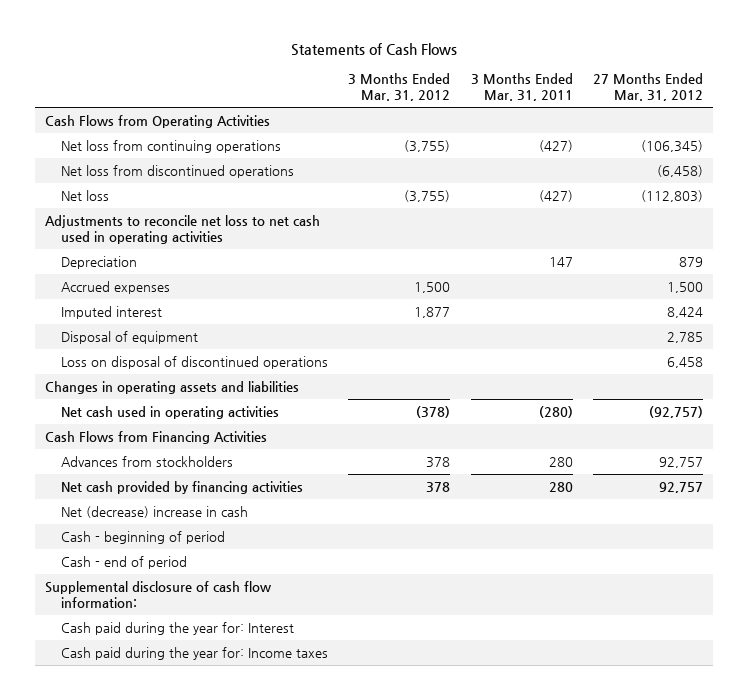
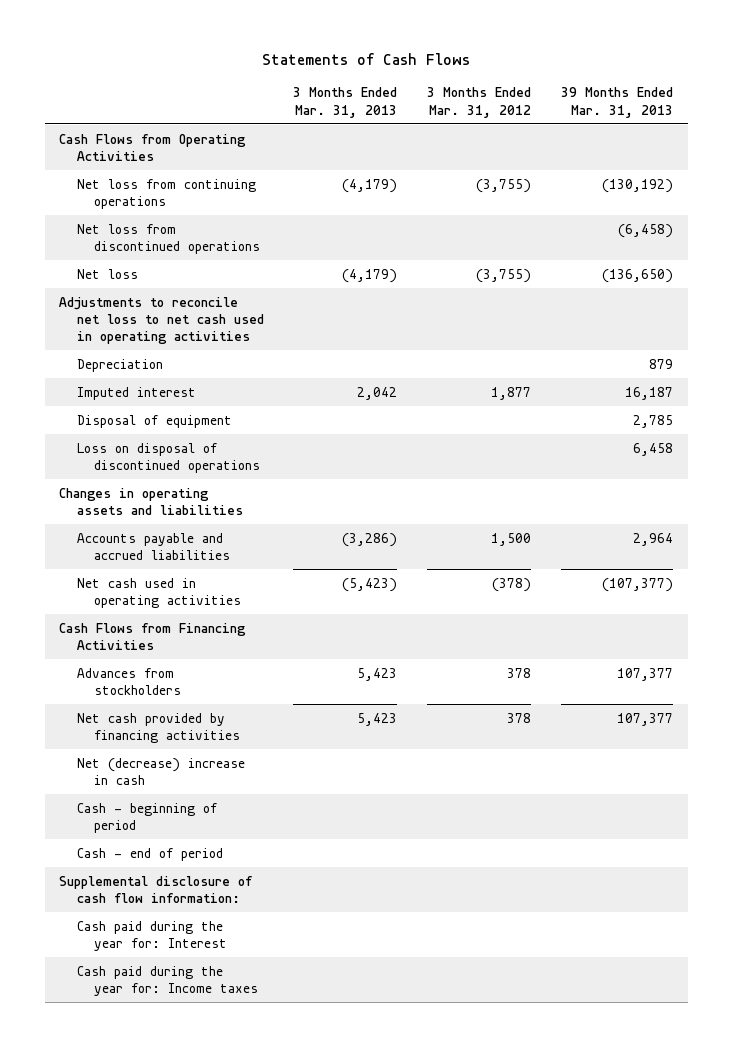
- | 3 Months Ended Mar. 31, 2012 | 3 Months Ended Mar. 31, 2011 | 27 Months Ended Mar. 31, 2012
+ | 3 Months Ended Mar. 31, 2013 | 3 Months Ended Mar. 31, 2012 | 39 Months Ended Mar. 31, 2013
- Accrued expenses | 1,500 | | 1,500
+ Accounts payable and accrued liabilities | (3,286) | 1,500 | 2,964

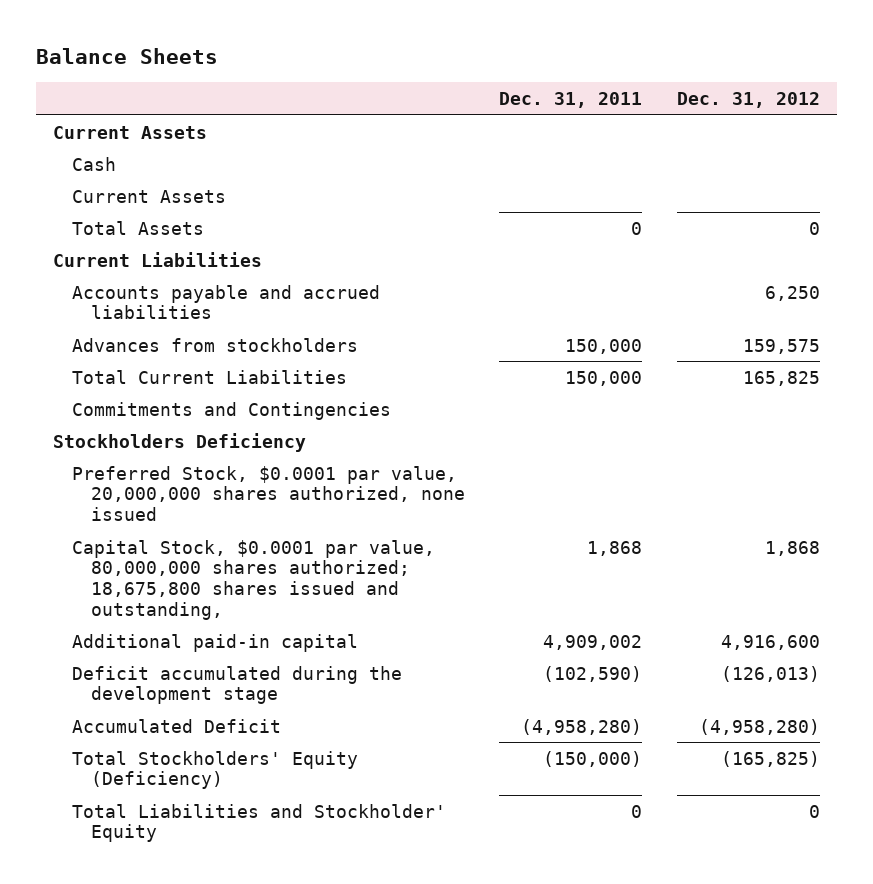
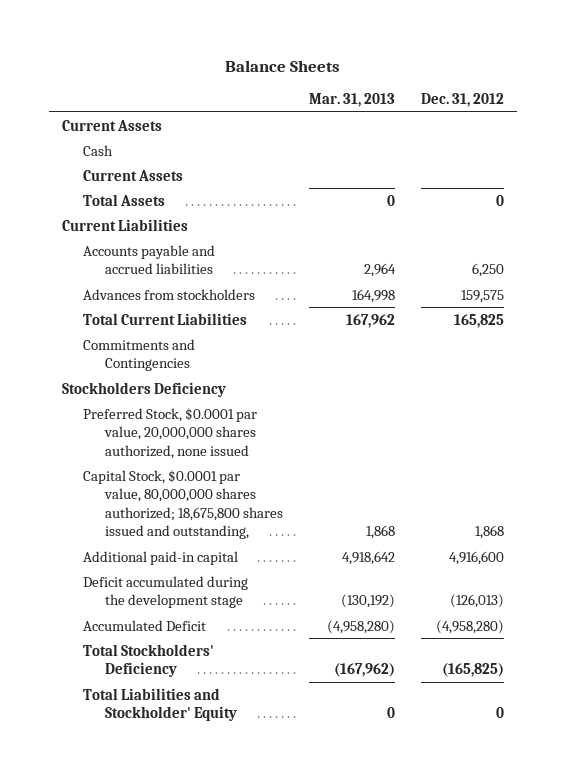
- | Dec. 31, 2011 | Dec. 31, 2012
+ | Mar. 31, 2013 | Dec. 31, 2012
- Total Stockholders' Equity (Deficiency) | (150,000) | (165,825)
+ Total Stockholders' Deficiency | (167,962) | (165,825)

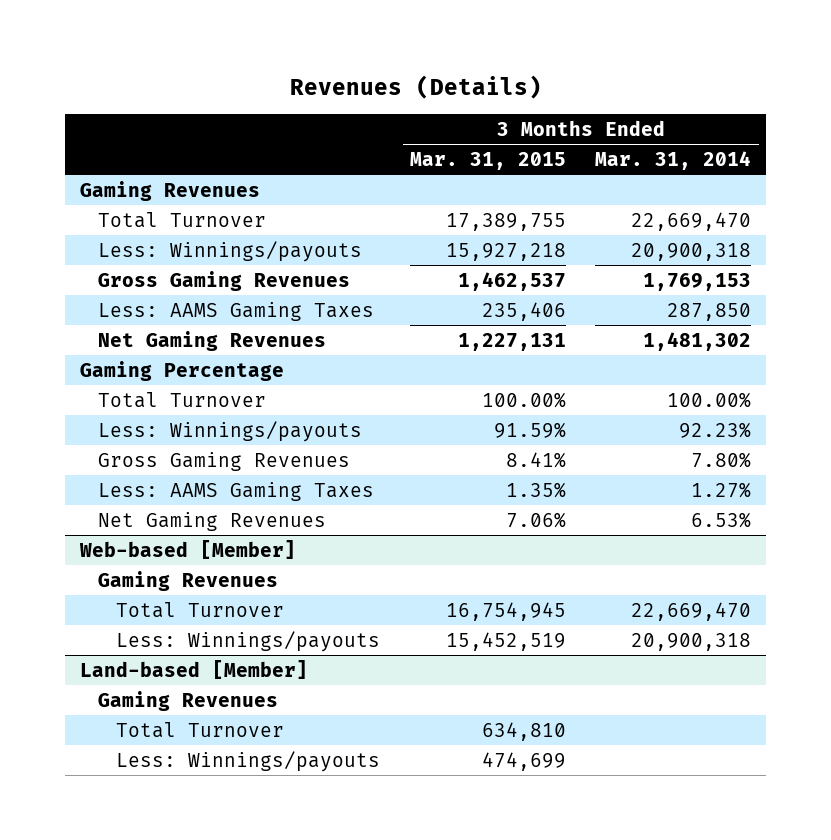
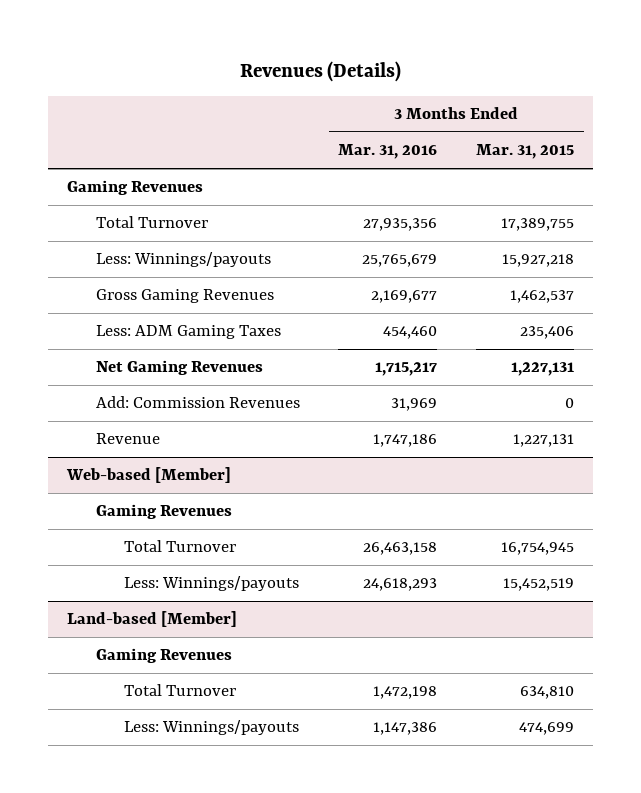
- | 3 Months Ended Mar. 31, 2015 | 3 Months Ended Mar. 31, 2014
+ | 3 Months Ended Mar. 31, 2016 | 3 Months Ended Mar. 31, 2015
- Less: AAMS Gaming Taxes | 235,406 | 287,850
+ Less: ADM Gaming Taxes | 454,460 | 235,406
- Gaming Percentage
- Total Turnover | 100.00% | 100.00%
- Less: Winnings/payouts | 91.59% | 92.23%
- Gross Gaming Revenues | 8.41% | 7.80%
- Less: AAMS Gaming Taxes | 1.35% | 1.27%
- Net Gaming Revenues | 7.06% | 6.53%
+ Add: Commission Revenues | 31,969 | 0
+ Revenue | 1,747,186 | 1,227,131

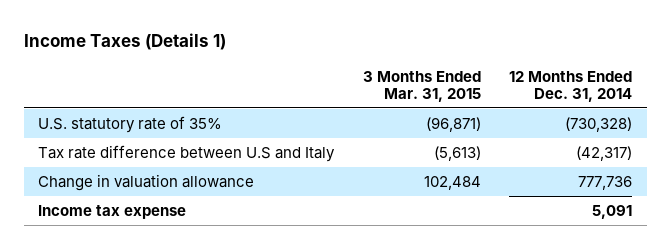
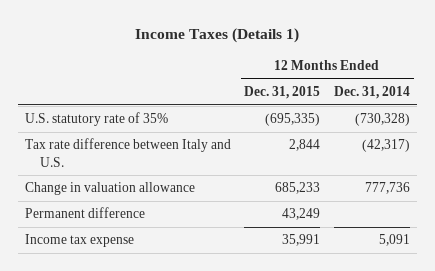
- | 3 Months Ended Mar. 31, 2015 | 12 Months Ended Dec. 31, 2014
+ | 12 Months Ended Dec. 31, 2015 | 12 Months Ended Dec. 31, 2014
- Tax rate difference between U.S and Italy | (5,613) | (42,317)
+ Tax rate difference between Italy and U.S. | 2,844 | (42,317)
+ Permanent difference | 43,249 |

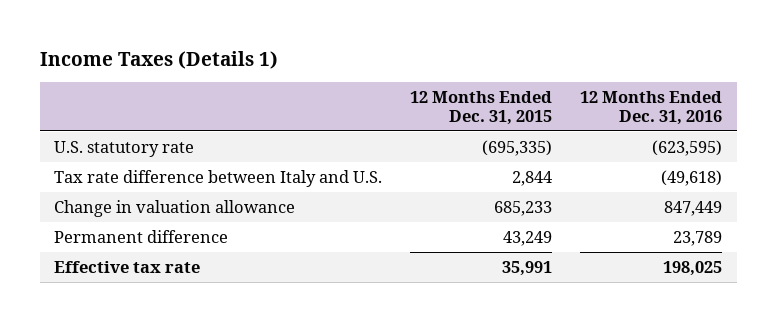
- | 12 Months Ended Dec. 31, 2015 | 12 Months Ended Dec. 31, 2014
+ | 12 Months Ended Dec. 31, 2015 | 12 Months Ended Dec. 31, 2016
- U.S. statutory rate of 35% | (695,335) | (730,328)
+ U.S. statutory rate | (695,335) | (623,595)
- Income tax expense | 35,991 | 5,091
+ Effective tax rate | 35,991 | 198,025

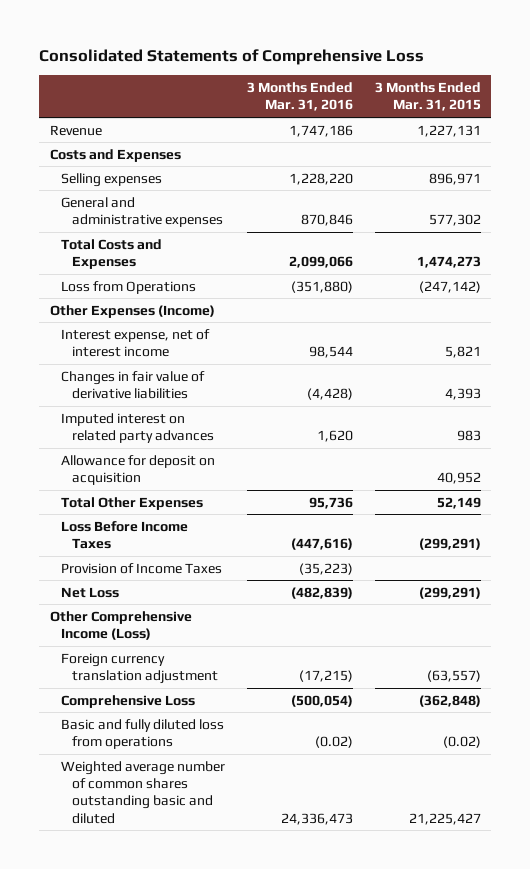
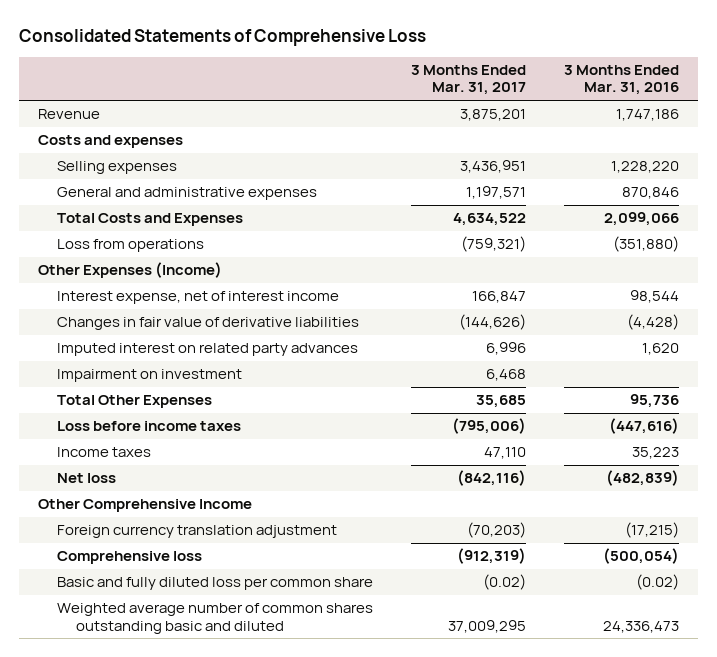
- | 3 Months Ended Mar. 31, 2016 | 3 Months Ended Mar. 31, 2015
+ | 3 Months Ended Mar. 31, 2017 | 3 Months Ended Mar. 31, 2016
- Costs and Expenses
+ Costs and expenses
- Loss from Operations | (351,880) | (247,142)
+ Loss from operations | (759,321) | (351,880)
- Allowance for deposit on acquisition | | 40,952
+ Impairment on investment | 6,468 |
- Loss Before Income Taxes | (447,616) | (299,291)
- Provision of Income Taxes | (35,223) |
- Net Loss | (482,839) | (299,291)
- Other Comprehensive Income (Loss)
+ Loss before income taxes | (795,006) | (447,616)
+ Income taxes | 47,110 | 35,223
+ Net loss | (842,116) | (482,839)
+ Other Comprehensive Income
- Comprehensive Loss | (500,054) | (362,848)
- Basic and fully diluted loss from operations | (0.02) | (0.02)
+ Comprehensive loss | (912,319) | (500,054)
+ Basic and fully diluted loss per common share | (0.02) | (0.02)

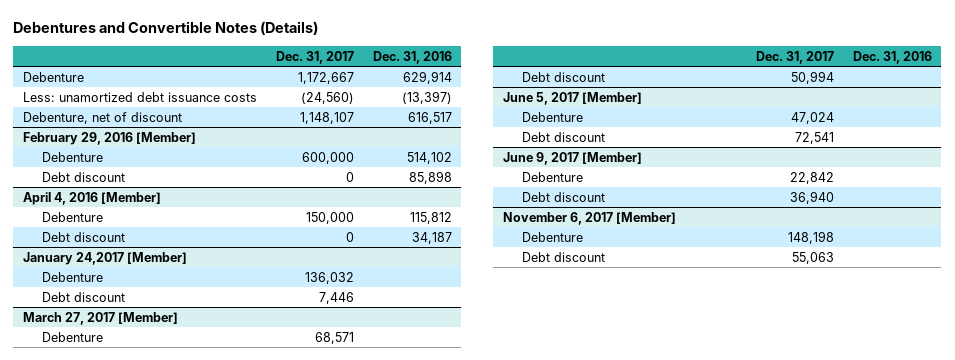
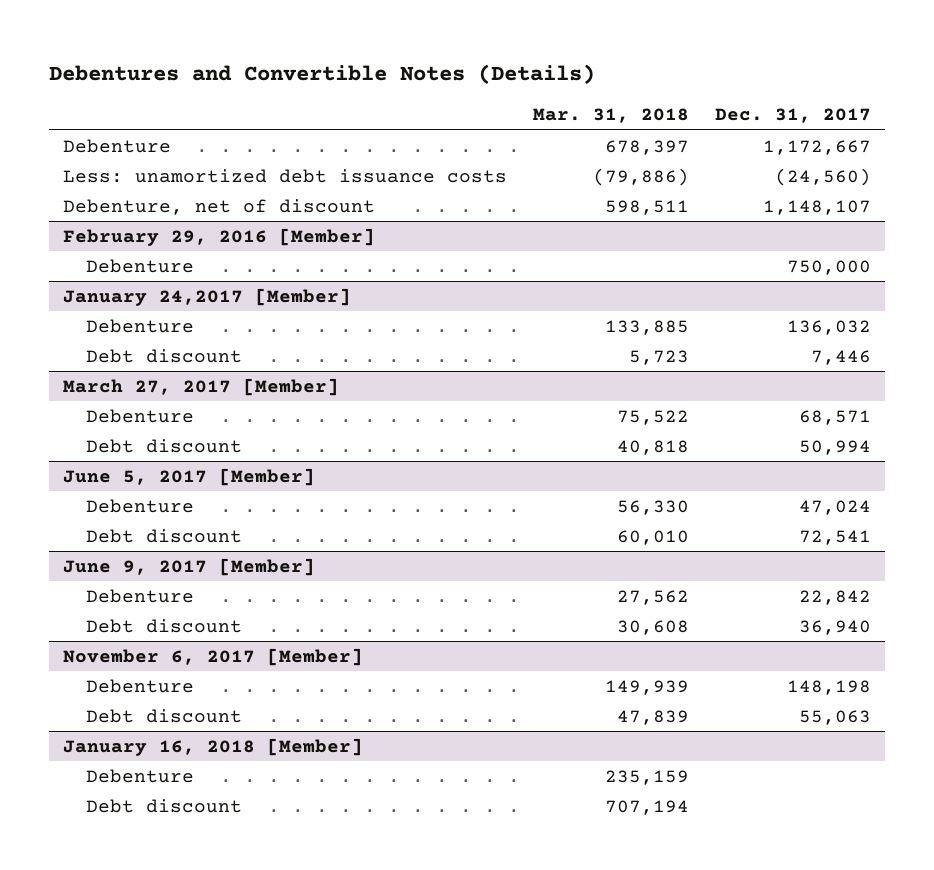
- | Dec. 31, 2017 | Dec. 31, 2016
+ | Mar. 31, 2018 | Dec. 31, 2017
@ February 29, 2016 [Member]
- Debenture | 600,000 | 514,102
- Debt discount | 0 | 85,898
- April 4, 2016 [Member]
- Debenture | 150,000 | 115,812
- Debt discount | 0 | 34,187
@ February 29, 2016 [Member]
+ Debenture | | 750,000
+ January 16, 2018 [Member]
+ Debenture | 235,159 |
+ Debt discount | 707,194 |

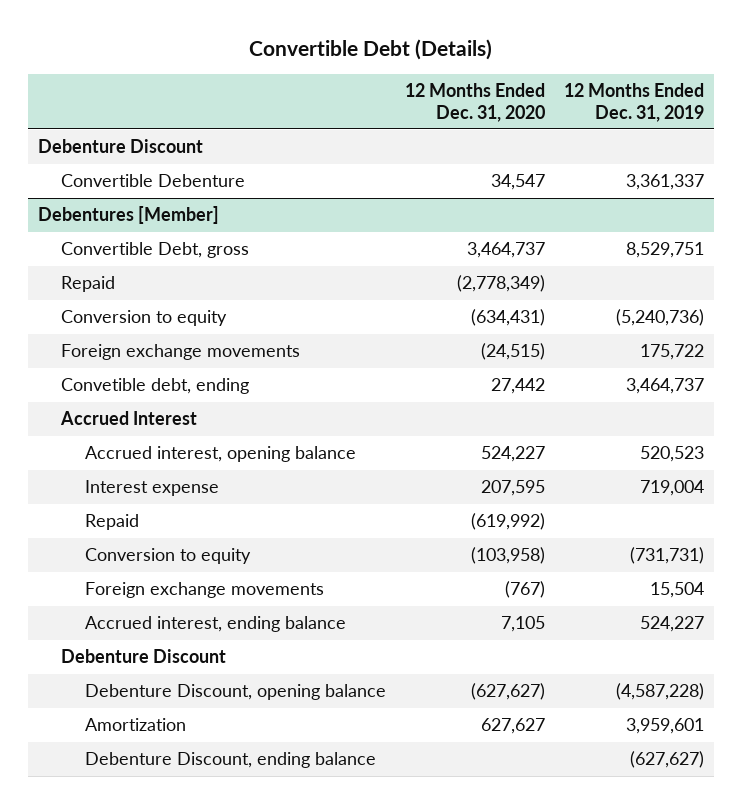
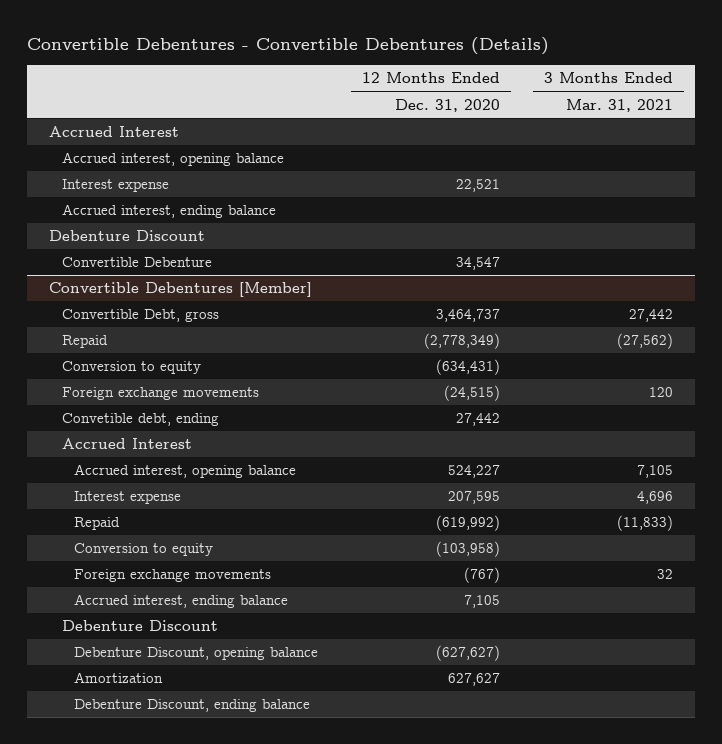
- Convertible Debt (Details)
+ Convertible Debentures - Convertible Debentures (Details)
- | 12 Months Ended Dec. 31, 2020 | 12 Months Ended Dec. 31, 2019
+ | 12 Months Ended Dec. 31, 2020 | 3 Months Ended Mar. 31, 2021
+ Accrued Interest
+ Accrued interest, opening balance
+ Interest expense | 22,521 |
+ Accrued interest, ending balance
- Debentures [Member]
+ Convertible Debentures [Member]

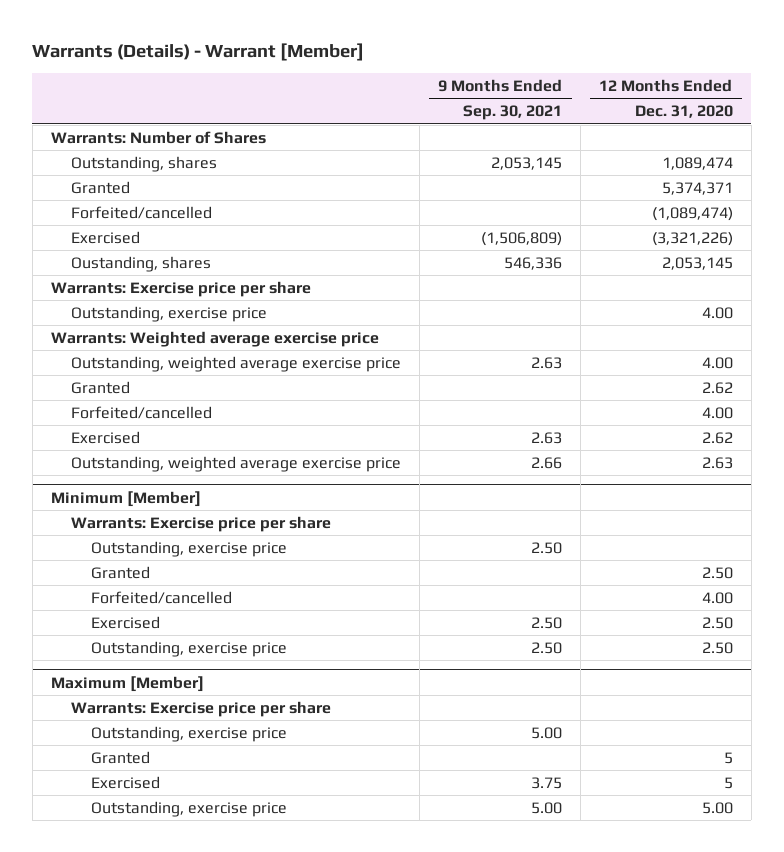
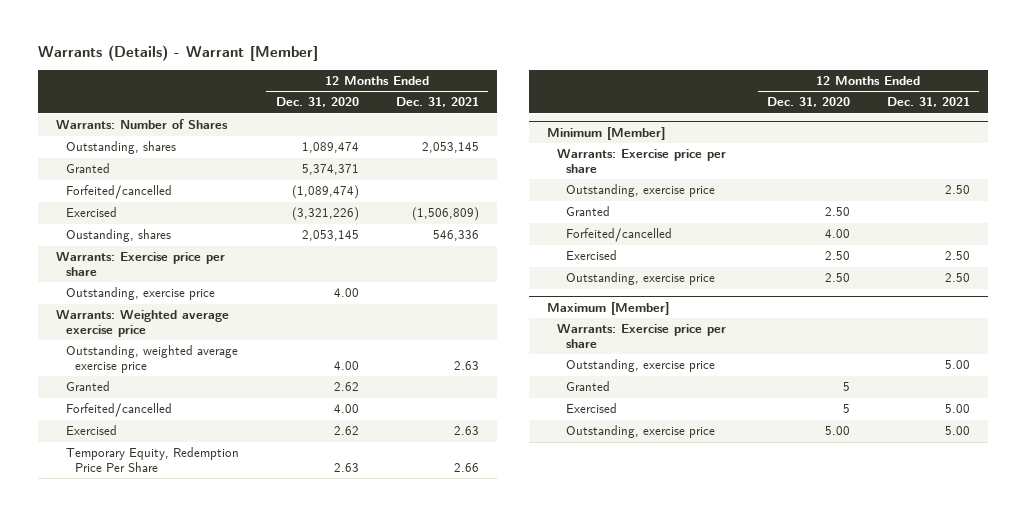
- | 9 Months Ended Sep. 30, 2021 | 12 Months Ended Dec. 31, 2020
+ | 12 Months Ended Dec. 31, 2020 | 12 Months Ended Dec. 31, 2021
- Outstanding, weighted average exercise price | 2.66 | 2.63
+ Temporary Equity, Redemption Price Per Share | 2.63 | 2.66

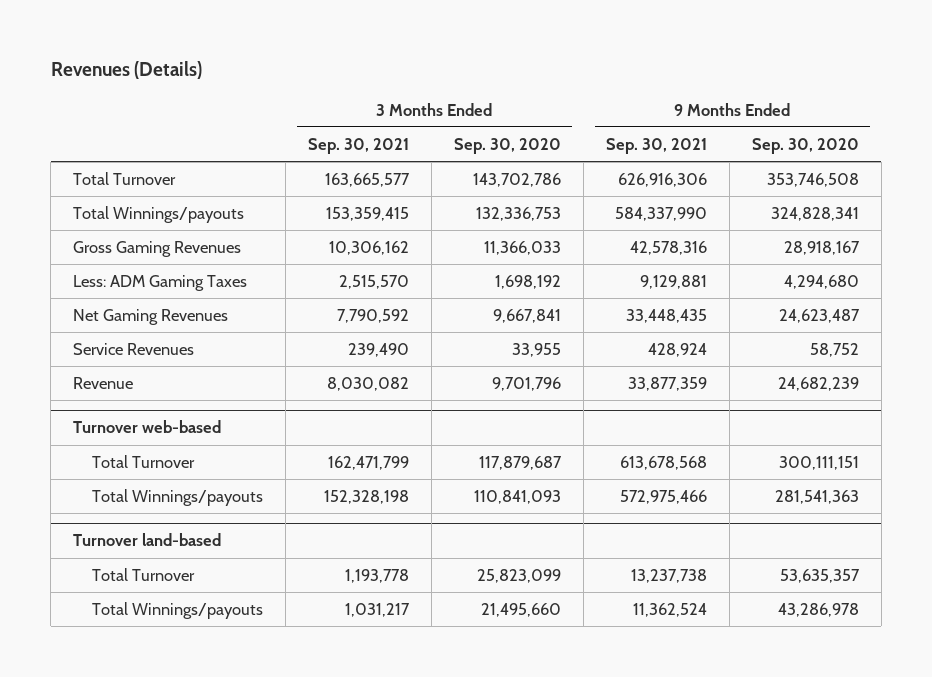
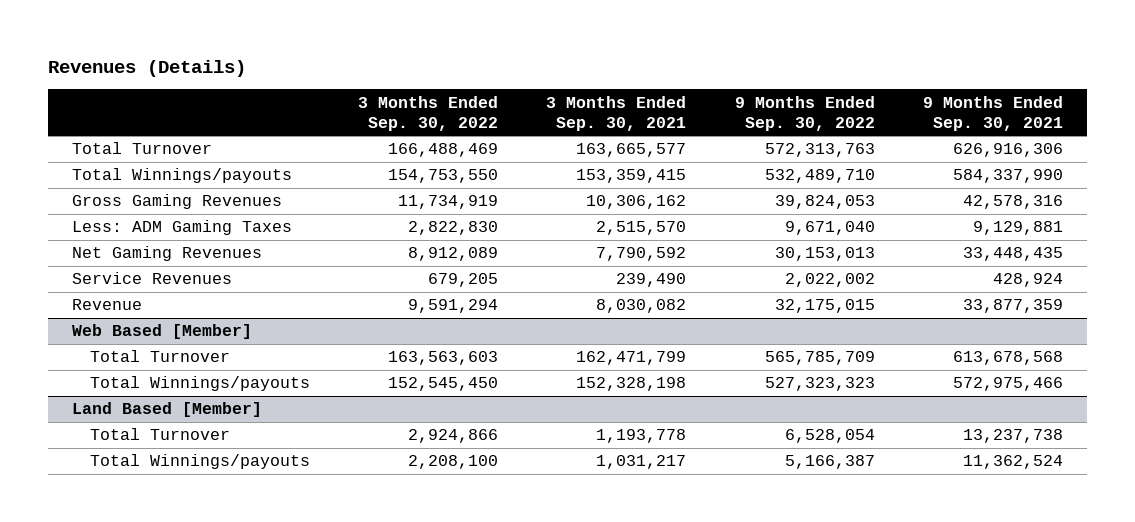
- | 3 Months Ended Sep. 30, 2021 | 3 Months Ended Sep. 30, 2020 | 9 Months Ended Sep. 30, 2021 | 9 Months Ended Sep. 30, 2020
+ | 3 Months Ended Sep. 30, 2022 | 3 Months Ended Sep. 30, 2021 | 9 Months Ended Sep. 30, 2022 | 9 Months Ended Sep. 30, 2021
- Turnover web-based
+ Web Based [Member]
- Turnover land-based
+ Land Based [Member]

